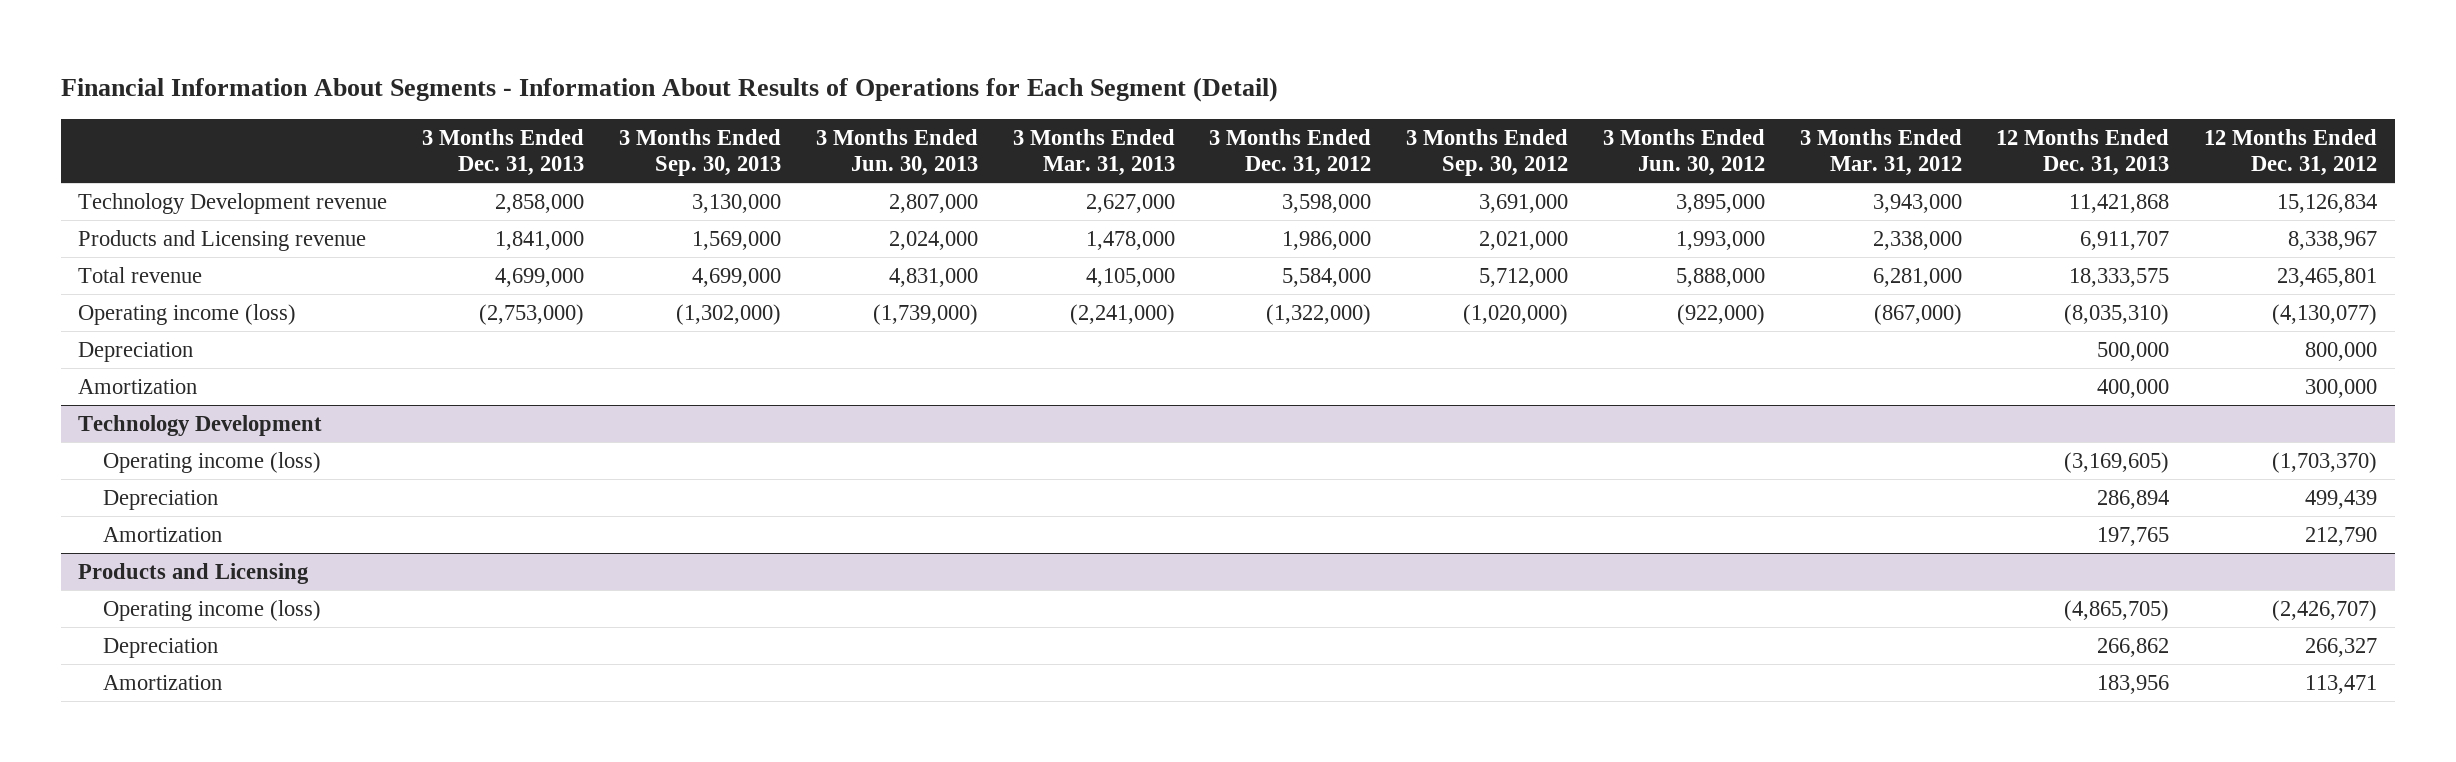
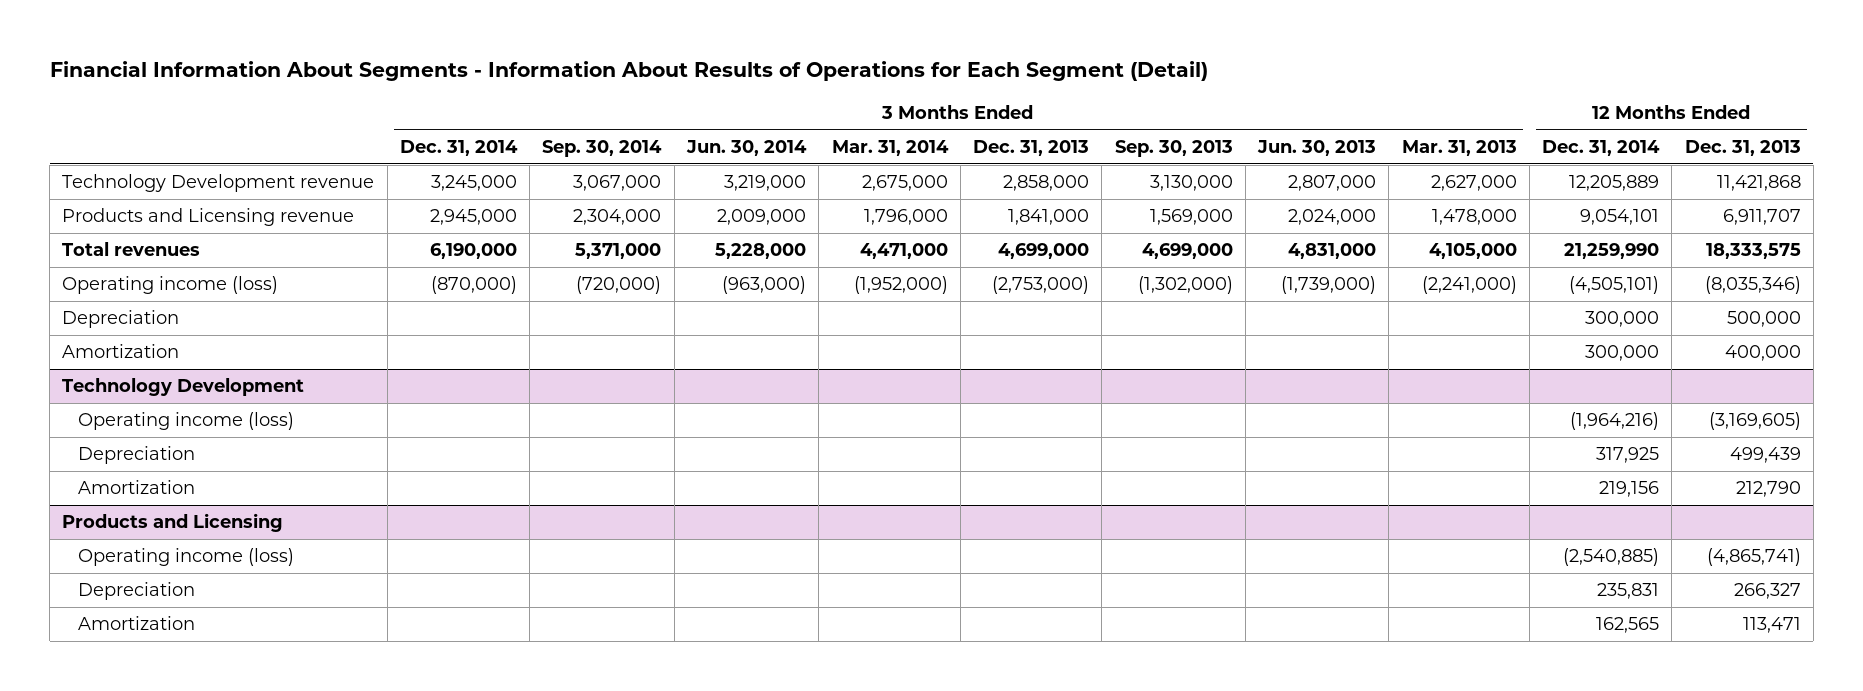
- | 3 Months Ended Dec. 31, 2013 | 3 Months Ended Sep. 30, 2013 | 3 Months Ended Jun. 30, 2013 | 3 Months Ended Mar. 31, 2013 | 3 Months Ended Dec. 31, 2012 | 3 Months Ended Sep. 30, 2012 | 3 Months Ended Jun. 30, 2012 | 3 Months Ended Mar. 31, 2012 | 12 Months Ended Dec. 31, 2013 | 12 Months Ended Dec. 31, 2012
+ | 3 Months Ended Dec. 31, 2014 | 3 Months Ended Sep. 30, 2014 | 3 Months Ended Jun. 30, 2014 | 3 Months Ended Mar. 31, 2014 | 3 Months Ended Dec. 31, 2013 | 3 Months Ended Sep. 30, 2013 | 3 Months Ended Jun. 30, 2013 | 3 Months Ended Mar. 31, 2013 | 12 Months Ended Dec. 31, 2014 | 12 Months Ended Dec. 31, 2013
- Total revenue | 4,699,000 | 4,699,000 | 4,831,000 | 4,105,000 | 5,584,000 | 5,712,000 | 5,888,000 | 6,281,000 | 18,333,575 | 23,465,801
- Operating income (loss) | (2,753,000) | (1,302,000) | (1,739,000) | (2,241,000) | (1,322,000) | (1,020,000) | (922,000) | (867,000) | (8,035,310) | (4,130,077)
+ Total revenues | 6,190,000 | 5,371,000 | 5,228,000 | 4,471,000 | 4,699,000 | 4,699,000 | 4,831,000 | 4,105,000 | 21,259,990 | 18,333,575
+ Operating income (loss) | (870,000) | (720,000) | (963,000) | (1,952,000) | (2,753,000) | (1,302,000) | (1,739,000) | (2,241,000) | (4,505,101) | (8,035,346)
@ Technology Development
- Depreciation | | | | | | | | | 286,894 | 499,439
- Amortization | | | | | | | | | 197,765 | 212,790
+ Depreciation | | | | | | | | | 317,925 | 499,439
+ Amortization | | | | | | | | | 219,156 | 212,790
@ Products and Licensing
- Operating income (loss) | | | | | | | | | (4,865,705) | (2,426,707)
- Depreciation | | | | | | | | | 266,862 | 266,327
- Amortization | | | | | | | | | 183,956 | 113,471
+ Operating income (loss) | | | | | | | | | (2,540,885) | (4,865,741)
+ Depreciation | | | | | | | | | 235,831 | 266,327
+ Amortization | | | | | | | | | 162,565 | 113,471

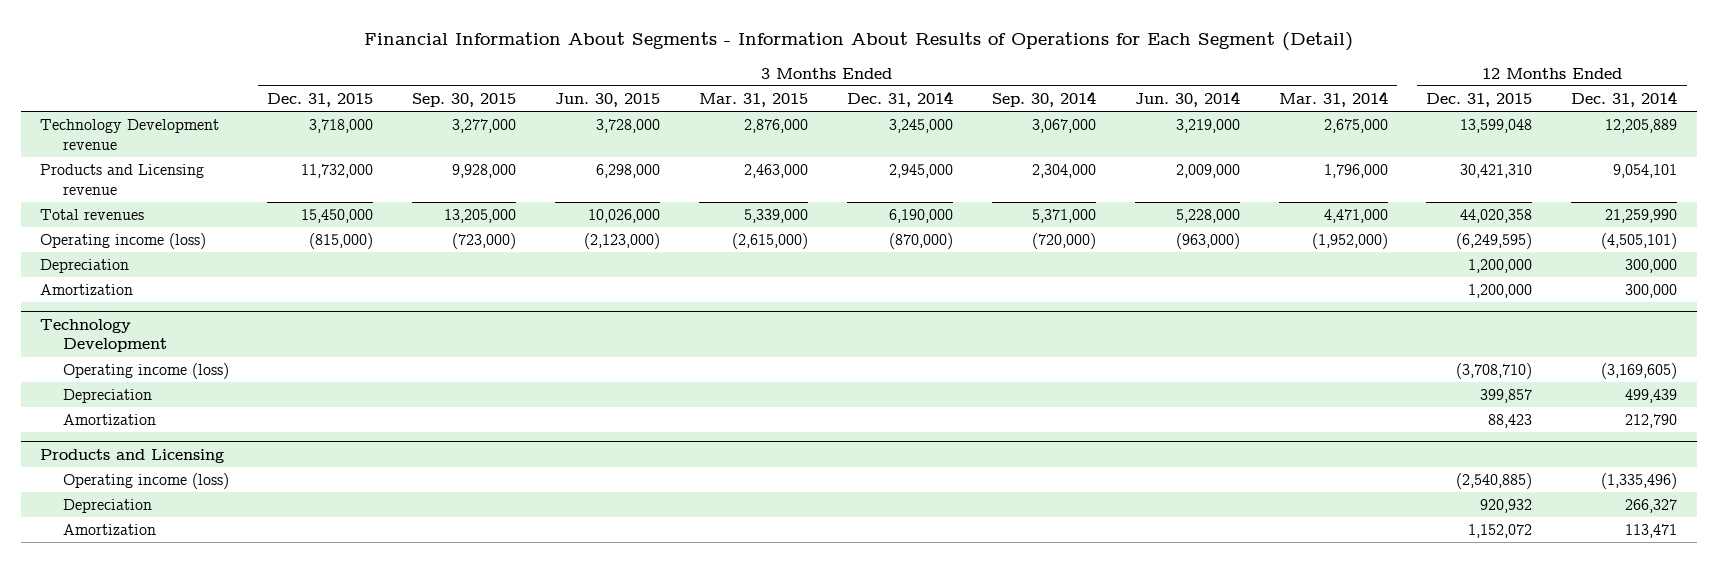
- | 3 Months Ended Dec. 31, 2014 | 3 Months Ended Sep. 30, 2014 | 3 Months Ended Jun. 30, 2014 | 3 Months Ended Mar. 31, 2014 | 3 Months Ended Dec. 31, 2013 | 3 Months Ended Sep. 30, 2013 | 3 Months Ended Jun. 30, 2013 | 3 Months Ended Mar. 31, 2013 | 12 Months Ended Dec. 31, 2014 | 12 Months Ended Dec. 31, 2013
+ | 3 Months Ended Dec. 31, 2015 | 3 Months Ended Sep. 30, 2015 | 3 Months Ended Jun. 30, 2015 | 3 Months Ended Mar. 31, 2015 | 3 Months Ended Dec. 31, 2014 | 3 Months Ended Sep. 30, 2014 | 3 Months Ended Jun. 30, 2014 | 3 Months Ended Mar. 31, 2014 | 12 Months Ended Dec. 31, 2015 | 12 Months Ended Dec. 31, 2014
@ Technology Development
- Operating income (loss) | | | | | | | | | (1,964,216) | (3,169,605)
- Depreciation | | | | | | | | | 317,925 | 499,439
- Amortization | | | | | | | | | 219,156 | 212,790
+ Operating income (loss) | | | | | | | | | (3,708,710) | (3,169,605)
+ Depreciation | | | | | | | | | 399,857 | 499,439
+ Amortization | | | | | | | | | 88,423 | 212,790
@ Products and Licensing
- Operating income (loss) | | | | | | | | | (2,540,885) | (4,865,741)
- Depreciation | | | | | | | | | 235,831 | 266,327
- Amortization | | | | | | | | | 162,565 | 113,471
+ Operating income (loss) | | | | | | | | | (2,540,885) | (1,335,496)
+ Depreciation | | | | | | | | | 920,932 | 266,327
+ Amortization | | | | | | | | | 1,152,072 | 113,471

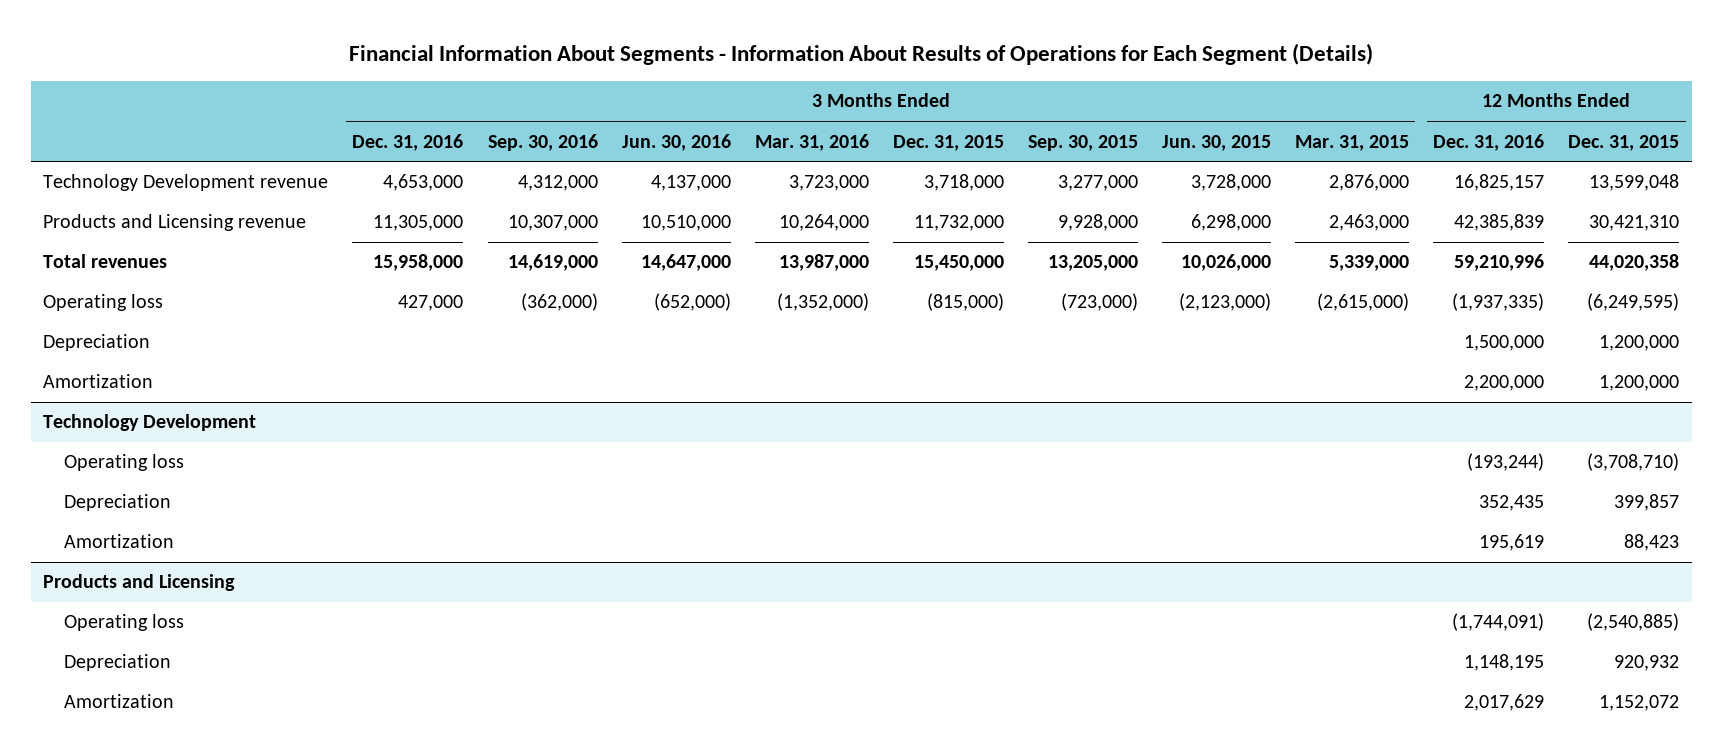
- Financial Information About Segments - Information About Results of Operations for Each Segment (Detail)
+ Financial Information About Segments - Information About Results of Operations for Each Segment (Details)
- | 3 Months Ended Dec. 31, 2015 | 3 Months Ended Sep. 30, 2015 | 3 Months Ended Jun. 30, 2015 | 3 Months Ended Mar. 31, 2015 | 3 Months Ended Dec. 31, 2014 | 3 Months Ended Sep. 30, 2014 | 3 Months Ended Jun. 30, 2014 | 3 Months Ended Mar. 31, 2014 | 12 Months Ended Dec. 31, 2015 | 12 Months Ended Dec. 31, 2014
+ | 3 Months Ended Dec. 31, 2016 | 3 Months Ended Sep. 30, 2016 | 3 Months Ended Jun. 30, 2016 | 3 Months Ended Mar. 31, 2016 | 3 Months Ended Dec. 31, 2015 | 3 Months Ended Sep. 30, 2015 | 3 Months Ended Jun. 30, 2015 | 3 Months Ended Mar. 31, 2015 | 12 Months Ended Dec. 31, 2016 | 12 Months Ended Dec. 31, 2015
- Operating income (loss) | (815,000) | (723,000) | (2,123,000) | (2,615,000) | (870,000) | (720,000) | (963,000) | (1,952,000) | (6,249,595) | (4,505,101)
+ Operating loss | 427,000 | (362,000) | (652,000) | (1,352,000) | (815,000) | (723,000) | (2,123,000) | (2,615,000) | (1,937,335) | (6,249,595)
@ Technology Development
- Operating income (loss) | | | | | | | | | (3,708,710) | (3,169,605)
+ Operating loss | | | | | | | | | (193,244) | (3,708,710)
@ Products and Licensing
- Operating income (loss) | | | | | | | | | (2,540,885) | (1,335,496)
+ Operating loss | | | | | | | | | (1,744,091) | (2,540,885)

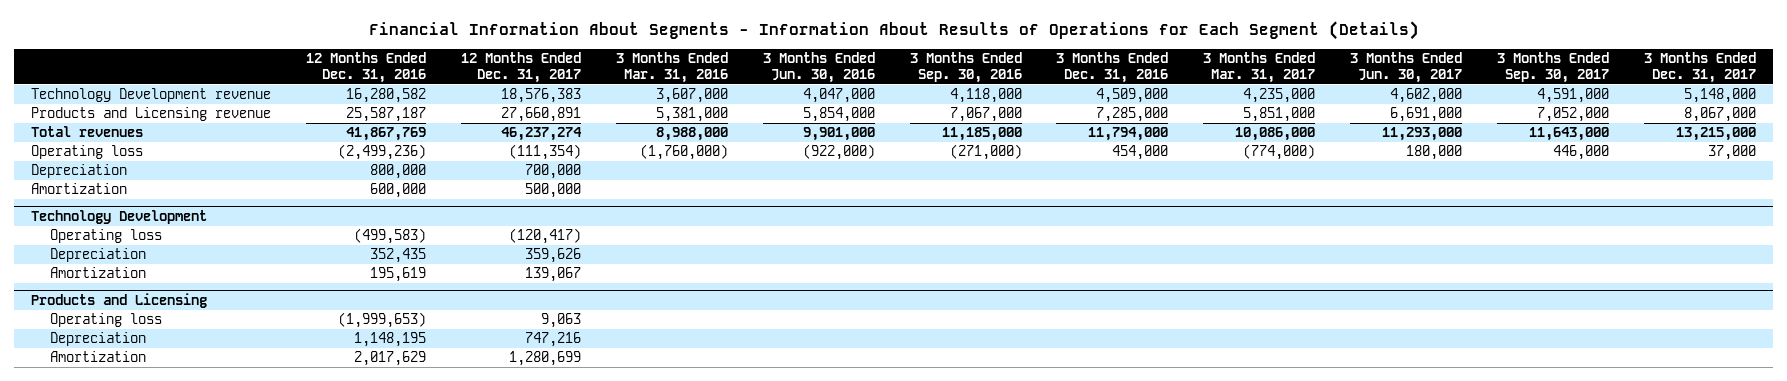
- | 3 Months Ended Dec. 31, 2016 | 3 Months Ended Sep. 30, 2016 | 3 Months Ended Jun. 30, 2016 | 3 Months Ended Mar. 31, 2016 | 3 Months Ended Dec. 31, 2015 | 3 Months Ended Sep. 30, 2015 | 3 Months Ended Jun. 30, 2015 | 3 Months Ended Mar. 31, 2015 | 12 Months Ended Dec. 31, 2016 | 12 Months Ended Dec. 31, 2015
+ | 12 Months Ended Dec. 31, 2016 | 12 Months Ended Dec. 31, 2017 | 3 Months Ended Mar. 31, 2016 | 3 Months Ended Jun. 30, 2016 | 3 Months Ended Sep. 30, 2016 | 3 Months Ended Dec. 31, 2016 | 3 Months Ended Mar. 31, 2017 | 3 Months Ended Jun. 30, 2017 | 3 Months Ended Sep. 30, 2017 | 3 Months Ended Dec. 31, 2017
- Technology Development revenue | 4,653,000 | 4,312,000 | 4,137,000 | 3,723,000 | 3,718,000 | 3,277,000 | 3,728,000 | 2,876,000 | 16,825,157 | 13,599,048
- Products and Licensing revenue | 11,305,000 | 10,307,000 | 10,510,000 | 10,264,000 | 11,732,000 | 9,928,000 | 6,298,000 | 2,463,000 | 42,385,839 | 30,421,310
- Total revenues | 15,958,000 | 14,619,000 | 14,647,000 | 13,987,000 | 15,450,000 | 13,205,000 | 10,026,000 | 5,339,000 | 59,210,996 | 44,020,358
- Operating loss | 427,000 | (362,000) | (652,000) | (1,352,000) | (815,000) | (723,000) | (2,123,000) | (2,615,000) | (1,937,335) | (6,249,595)
- Depreciation | | | | | | | | | 1,500,000 | 1,200,000
- Amortization | | | | | | | | | 2,200,000 | 1,200,000
+ Technology Development revenue | 16,280,582 | 18,576,383 | 3,607,000 | 4,047,000 | 4,118,000 | 4,509,000 | 4,235,000 | 4,602,000 | 4,591,000 | 5,148,000
+ Products and Licensing revenue | 25,587,187 | 27,660,891 | 5,381,000 | 5,854,000 | 7,067,000 | 7,285,000 | 5,851,000 | 6,691,000 | 7,052,000 | 8,067,000
+ Total revenues | 41,867,769 | 46,237,274 | 8,988,000 | 9,901,000 | 11,185,000 | 11,794,000 | 10,086,000 | 11,293,000 | 11,643,000 | 13,215,000
+ Operating loss | (2,499,236) | (111,354) | (1,760,000) | (922,000) | (271,000) | 454,000 | (774,000) | 180,000 | 446,000 | 37,000
+ Depreciation | 800,000 | 700,000 | | | | | | | |
+ Amortization | 600,000 | 500,000 | | | | | | | |
@ Technology Development
- Operating loss | | | | | | | | | (193,244) | (3,708,710)
+ Operating loss | (499,583) | (120,417) | | | | | | | |
@ Products and Licensing
- Operating loss | | | | | | | | | (1,744,091) | (2,540,885)
+ Operating loss | (1,999,653) | 9,063 | | | | | | | |

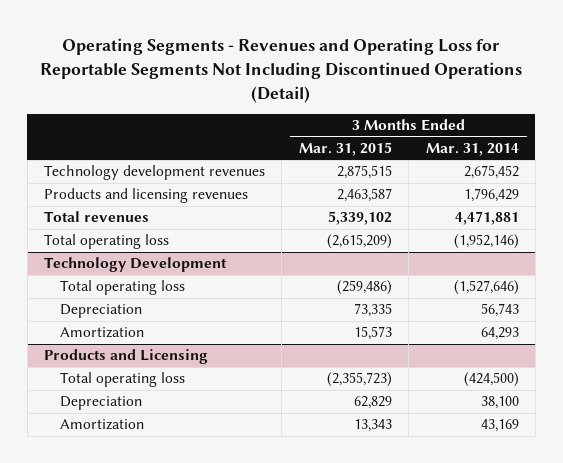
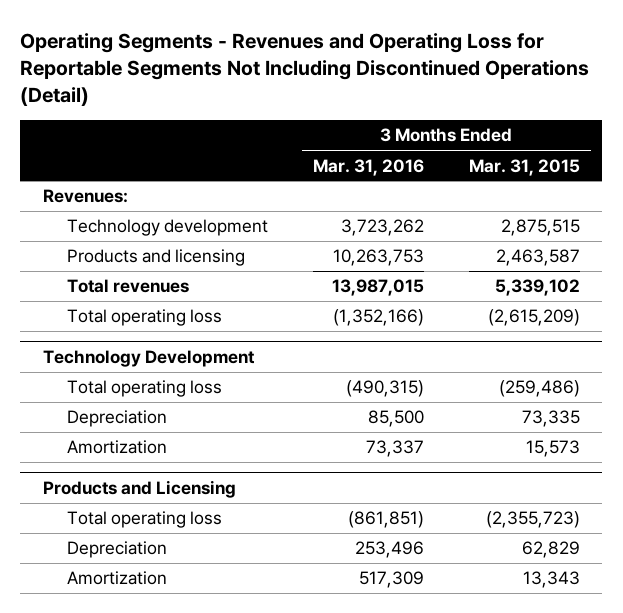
- | 3 Months Ended Mar. 31, 2015 | 3 Months Ended Mar. 31, 2014
+ | 3 Months Ended Mar. 31, 2016 | 3 Months Ended Mar. 31, 2015
- Technology development revenues | 2,875,515 | 2,675,452
- Products and licensing revenues | 2,463,587 | 1,796,429
+ Revenues:
+ Technology development | 3,723,262 | 2,875,515
+ Products and licensing | 10,263,753 | 2,463,587

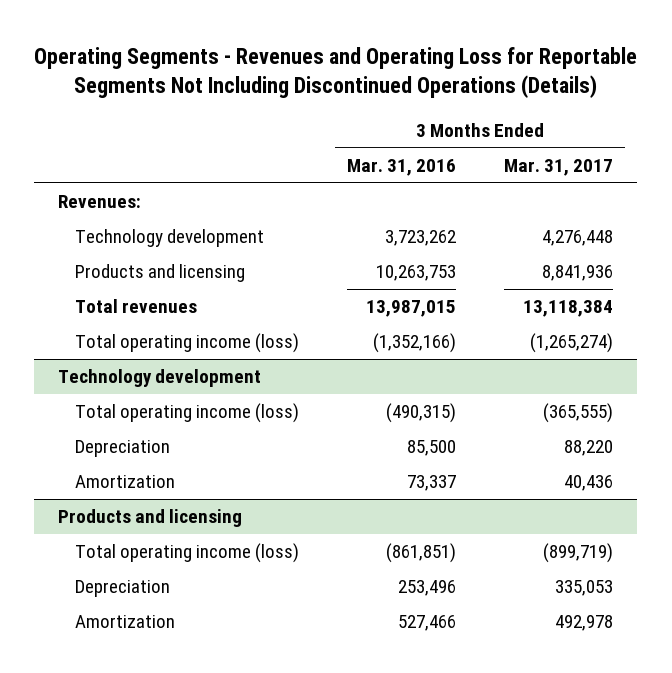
- Operating Segments - Revenues and Operating Loss for Reportable Segments Not Including Discontinued Operations (Detail)
+ Operating Segments - Revenues and Operating Loss for Reportable Segments Not Including Discontinued Operations (Details)
- | 3 Months Ended Mar. 31, 2016 | 3 Months Ended Mar. 31, 2015
+ | 3 Months Ended Mar. 31, 2016 | 3 Months Ended Mar. 31, 2017
- Total operating loss | (1,352,166) | (2,615,209)
- Technology Development
- Total operating loss | (490,315) | (259,486)
+ Total operating income (loss) | (1,352,166) | (1,265,274)
+ Technology development
+ Total operating income (loss) | (490,315) | (365,555)
- Products and Licensing
- Total operating loss | (861,851) | (2,355,723)
+ Products and licensing
+ Total operating income (loss) | (861,851) | (899,719)
- Amortization | 517,309 | 13,343
+ Amortization | 527,466 | 492,978

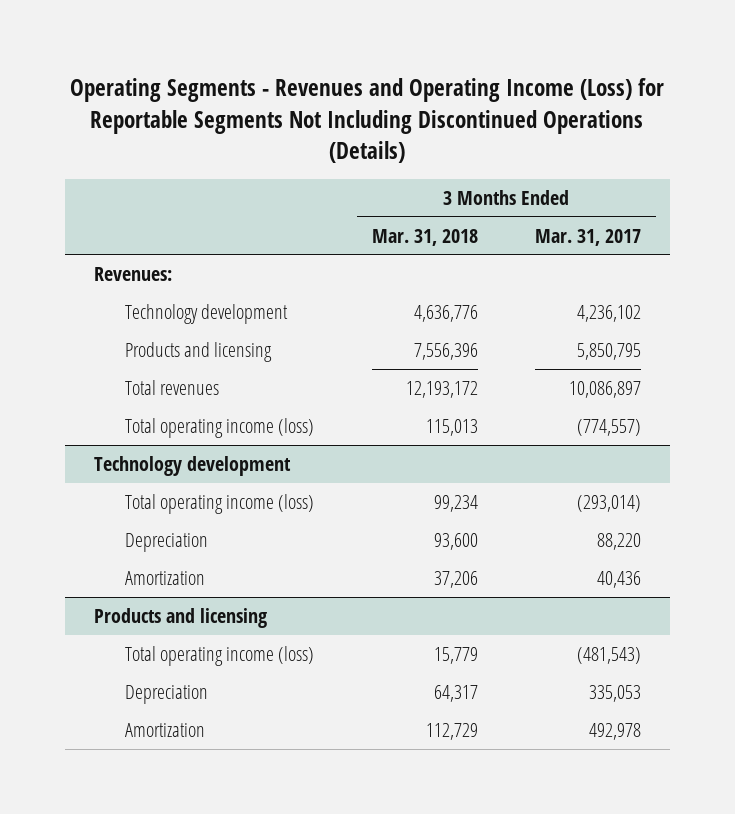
- Operating Segments - Revenues and Operating Loss for Reportable Segments Not Including Discontinued Operations (Details)
+ Operating Segments - Revenues and Operating Income (Loss) for Reportable Segments Not Including Discontinued Operations (Details)
- | 3 Months Ended Mar. 31, 2016 | 3 Months Ended Mar. 31, 2017
+ | 3 Months Ended Mar. 31, 2018 | 3 Months Ended Mar. 31, 2017
- Technology development | 3,723,262 | 4,276,448
- Products and licensing | 10,263,753 | 8,841,936
- Total revenues | 13,987,015 | 13,118,384
- Total operating income (loss) | (1,352,166) | (1,265,274)
+ Technology development | 4,636,776 | 4,236,102
+ Products and licensing | 7,556,396 | 5,850,795
+ Total revenues | 12,193,172 | 10,086,897
+ Total operating income (loss) | 115,013 | (774,557)
@ Technology development
- Total operating income (loss) | (490,315) | (365,555)
+ Total operating income (loss) | 99,234 | (293,014)
@ Products and licensing
- Total operating income (loss) | (861,851) | (899,719)
+ Total operating income (loss) | 15,779 | (481,543)

